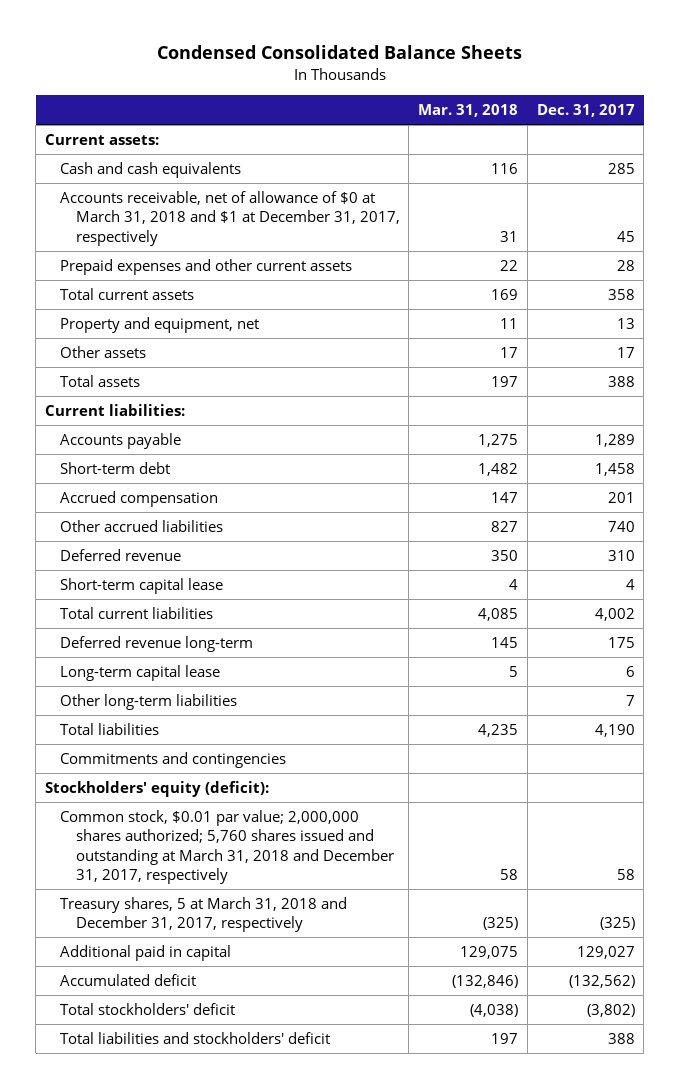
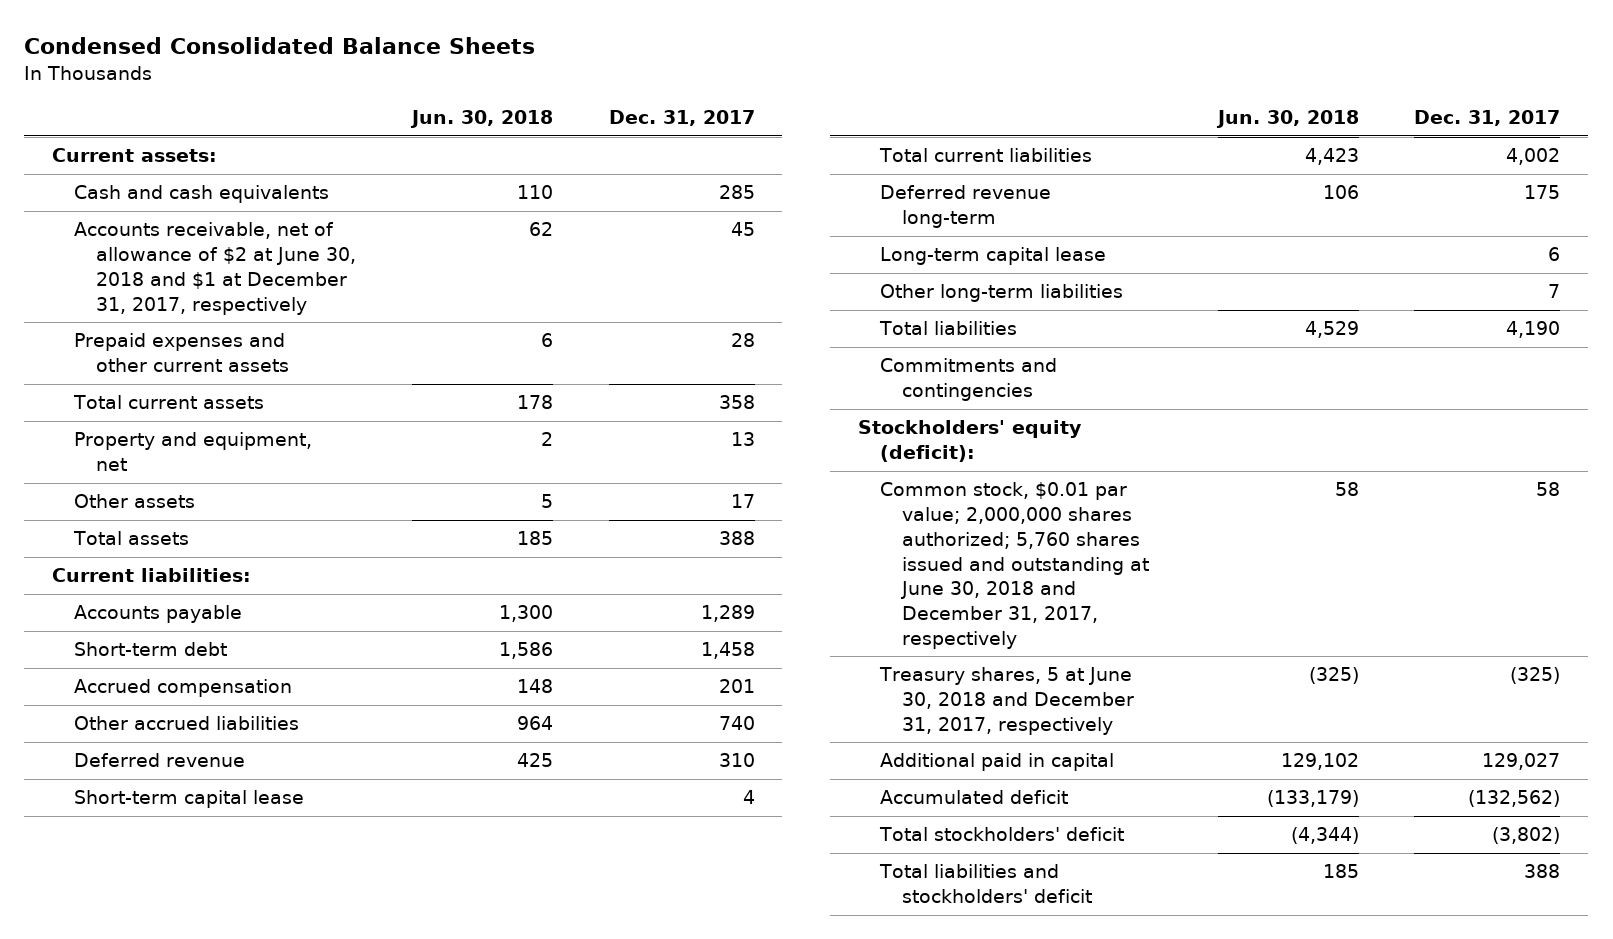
- | Mar. 31, 2018 | Dec. 31, 2017
+ | Jun. 30, 2018 | Dec. 31, 2017
- Accounts receivable, net of allowance of $0 at March 31, 2018 and $1 at December 31, 2017, respectively | 31 | 45
+ Accounts receivable, net of allowance of $2 at June 30, 2018 and $1 at December 31, 2017, respectively | 62 | 45
- Common stock, $0.01 par value; 2,000,000 shares authorized; 5,760 shares issued and outstanding at March 31, 2018 and December 31, 2017, respectively | 58 | 58
- Treasury shares, 5 at March 31, 2018 and December 31, 2017, respectively | (325) | (325)
+ Common stock, $0.01 par value; 2,000,000 shares authorized; 5,760 shares issued and outstanding at June 30, 2018 and December 31, 2017, respectively | 58 | 58
+ Treasury shares, 5 at June 30, 2018 and December 31, 2017, respectively | (325) | (325)

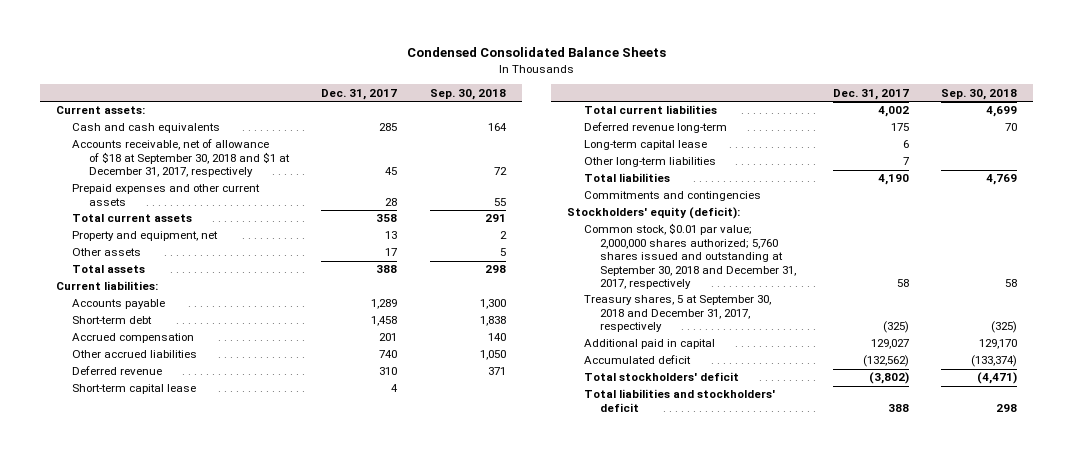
- | Jun. 30, 2018 | Dec. 31, 2017
+ | Dec. 31, 2017 | Sep. 30, 2018
- Accounts receivable, net of allowance of $2 at June 30, 2018 and $1 at December 31, 2017, respectively | 62 | 45
+ Accounts receivable, net of allowance of $18 at September 30, 2018 and $1 at December 31, 2017, respectively | 45 | 72
- Common stock, $0.01 par value; 2,000,000 shares authorized; 5,760 shares issued and outstanding at June 30, 2018 and December 31, 2017, respectively | 58 | 58
- Treasury shares, 5 at June 30, 2018 and December 31, 2017, respectively | (325) | (325)
+ Common stock, $0.01 par value; 2,000,000 shares authorized; 5,760 shares issued and outstanding at September 30, 2018 and December 31, 2017, respectively | 58 | 58
+ Treasury shares, 5 at September 30, 2018 and December 31, 2017, respectively | (325) | (325)

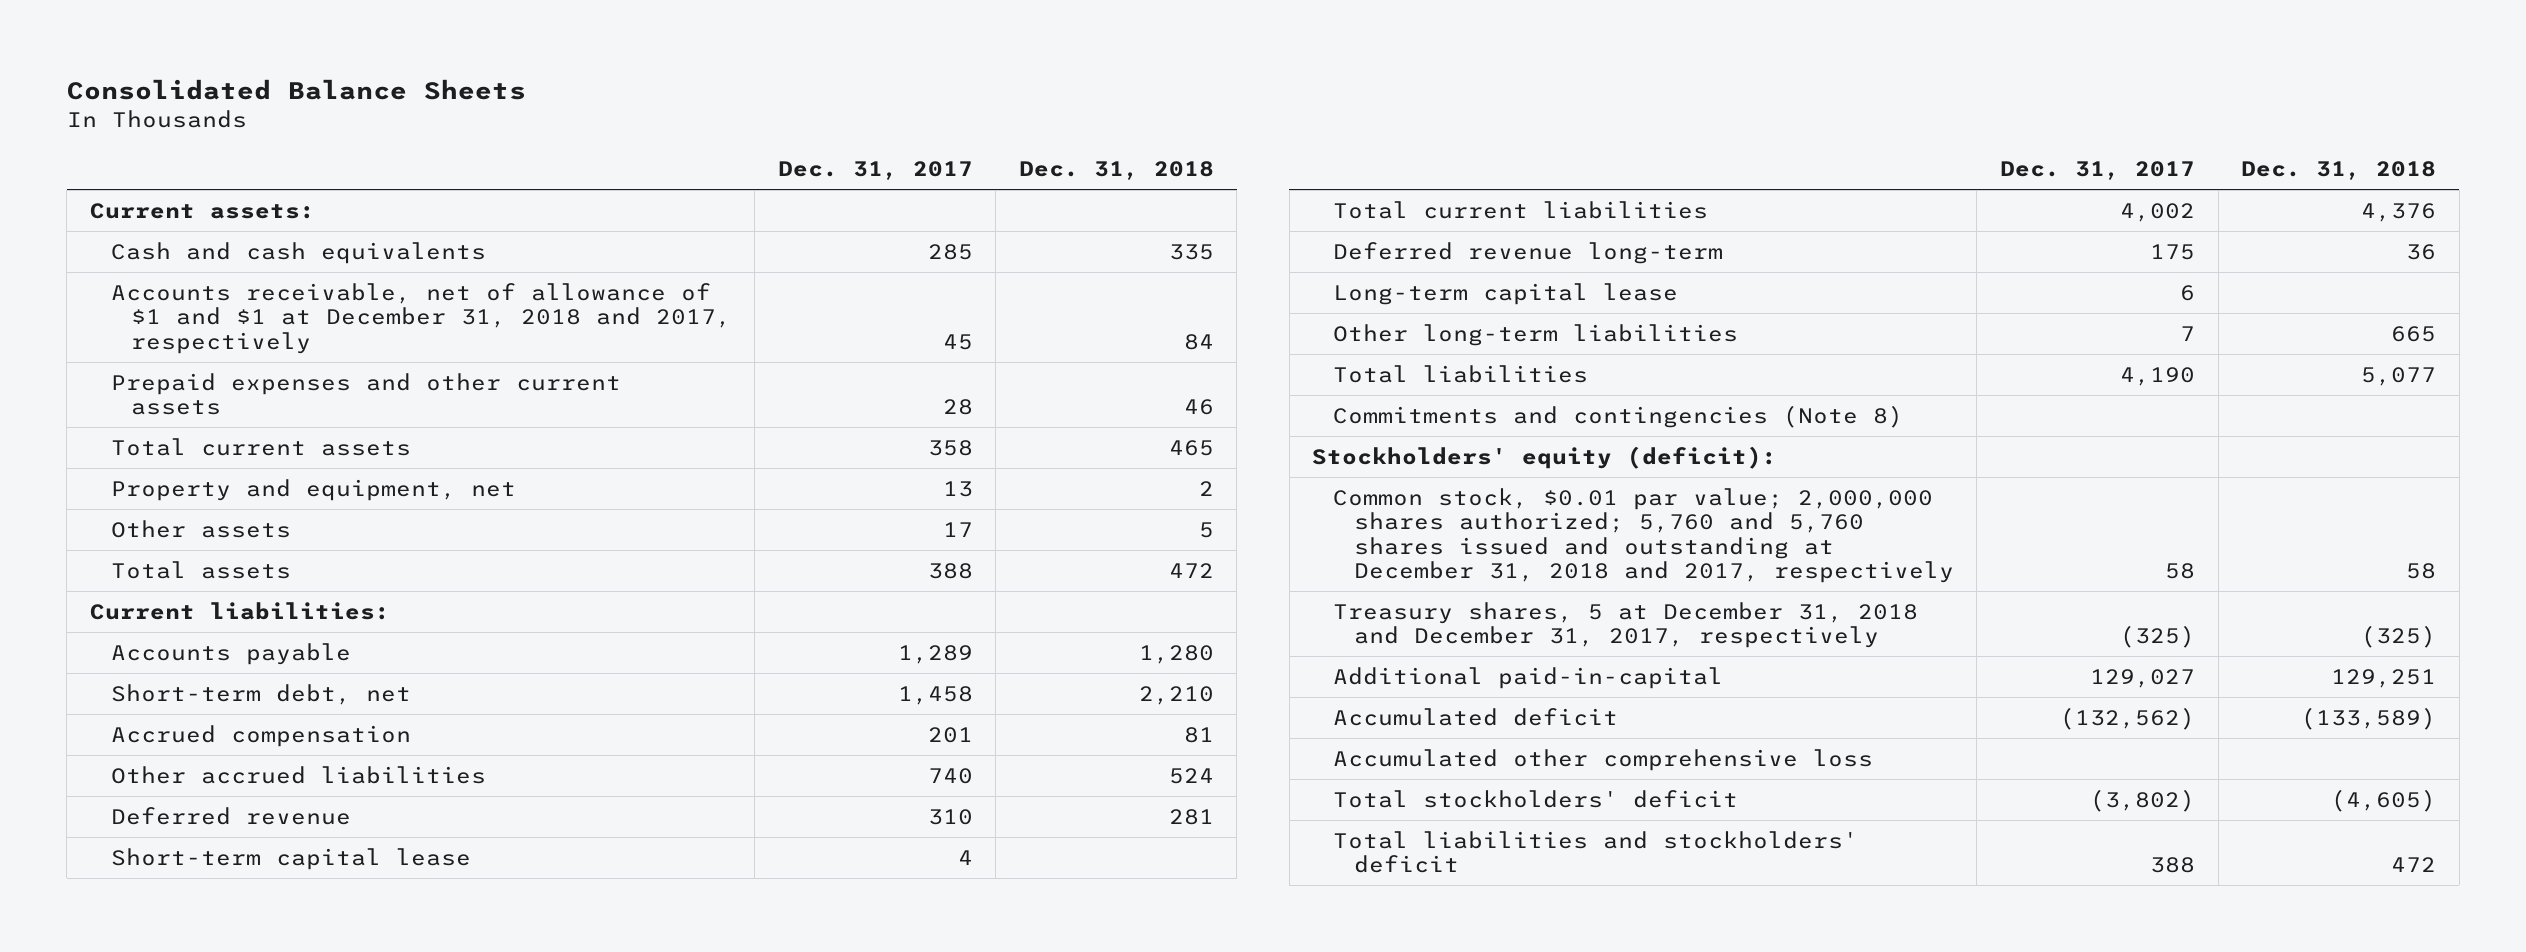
- Condensed Consolidated Balance Sheets
+ Consolidated Balance Sheets
- | Dec. 31, 2017 | Sep. 30, 2018
+ | Dec. 31, 2017 | Dec. 31, 2018
- Accounts receivable, net of allowance of $18 at September 30, 2018 and $1 at December 31, 2017, respectively | 45 | 72
+ Accounts receivable, net of allowance of $1 and $1 at December 31, 2018 and 2017, respectively | 45 | 84
- Short-term debt | 1,458 | 1,838
+ Short-term debt, net | 1,458 | 2,210
- Commitments and contingencies
+ Commitments and contingencies (Note 8)
- Common stock, $0.01 par value; 2,000,000 shares authorized; 5,760 shares issued and outstanding at September 30, 2018 and December 31, 2017, respectively | 58 | 58
- Treasury shares, 5 at September 30, 2018 and December 31, 2017, respectively | (325) | (325)
- Additional paid in capital | 129,027 | 129,170
+ Common stock, $0.01 par value; 2,000,000 shares authorized; 5,760 and 5,760 shares issued and outstanding at December 31, 2018 and 2017, respectively | 58 | 58
+ Treasury shares, 5 at December 31, 2018 and December 31, 2017, respectively | (325) | (325)
+ Additional paid-in-capital | 129,027 | 129,251
+ Accumulated other comprehensive loss

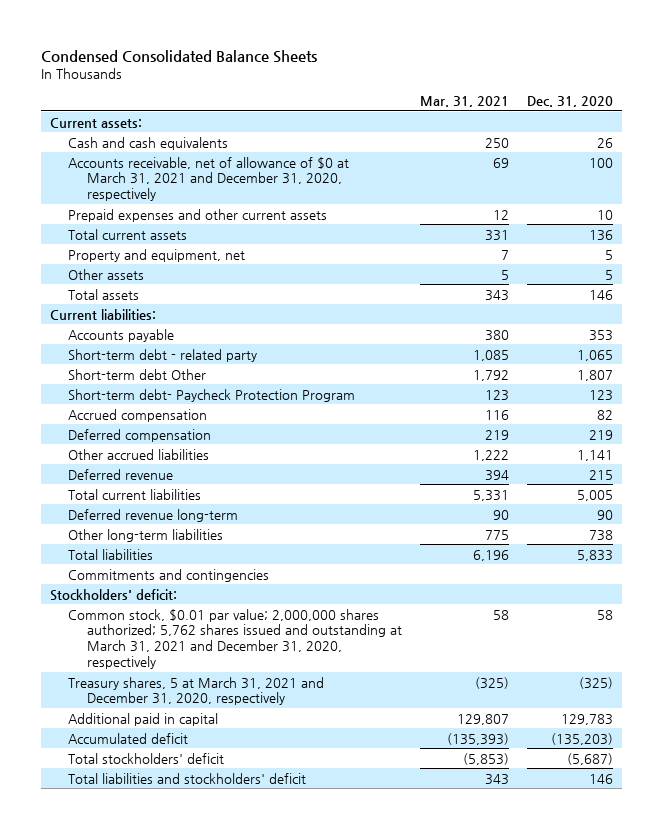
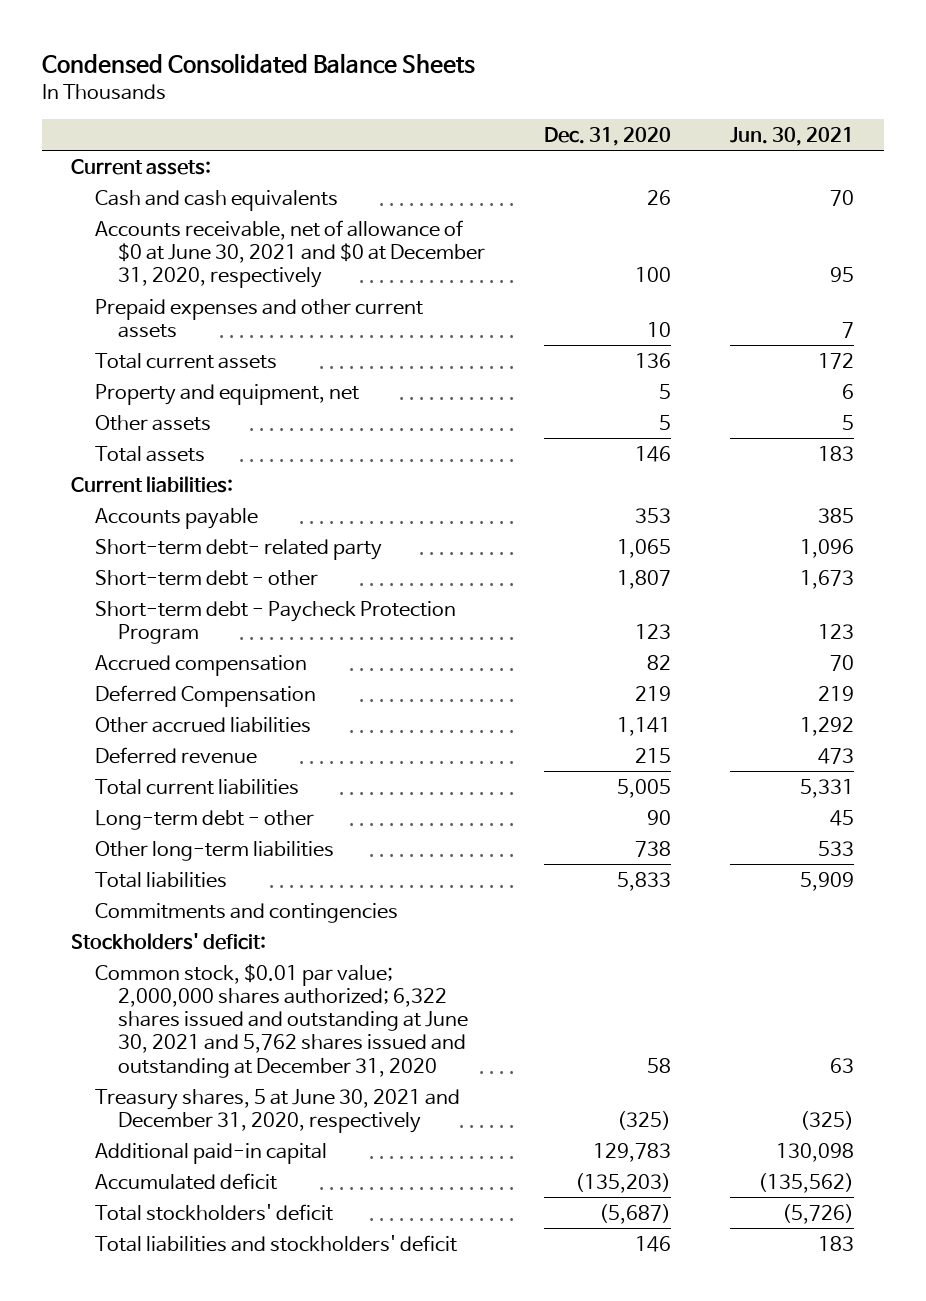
- | Mar. 31, 2021 | Dec. 31, 2020
+ | Dec. 31, 2020 | Jun. 30, 2021
- Accounts receivable, net of allowance of $0 at March 31, 2021 and December 31, 2020, respectively | 69 | 100
+ Accounts receivable, net of allowance of $0 at June 30, 2021 and $0 at December 31, 2020, respectively | 100 | 95
- Short-term debt - related party | 1,085 | 1,065
- Short-term debt Other | 1,792 | 1,807
- Short-term debt- Paycheck Protection Program | 123 | 123
+ Short-term debt- related party | 1,065 | 1,096
+ Short-term debt - other | 1,807 | 1,673
+ Short-term debt - Paycheck Protection Program | 123 | 123
- Deferred compensation | 219 | 219
+ Deferred Compensation | 219 | 219
- Deferred revenue long-term | 90 | 90
+ Long-term debt - other | 90 | 45
- Common stock, $0.01 par value; 2,000,000 shares authorized; 5,762 shares issued and outstanding at March 31, 2021 and December 31, 2020, respectively | 58 | 58
- Treasury shares, 5 at March 31, 2021 and December 31, 2020, respectively | (325) | (325)
- Additional paid in capital | 129,807 | 129,783
+ Common stock, $0.01 par value; 2,000,000 shares authorized; 6,322 shares issued and outstanding at June 30, 2021 and 5,762 shares issued and outstanding at December 31, 2020 | 58 | 63
+ Treasury shares, 5 at June 30, 2021 and December 31, 2020, respectively | (325) | (325)
+ Additional paid-in capital | 129,783 | 130,098

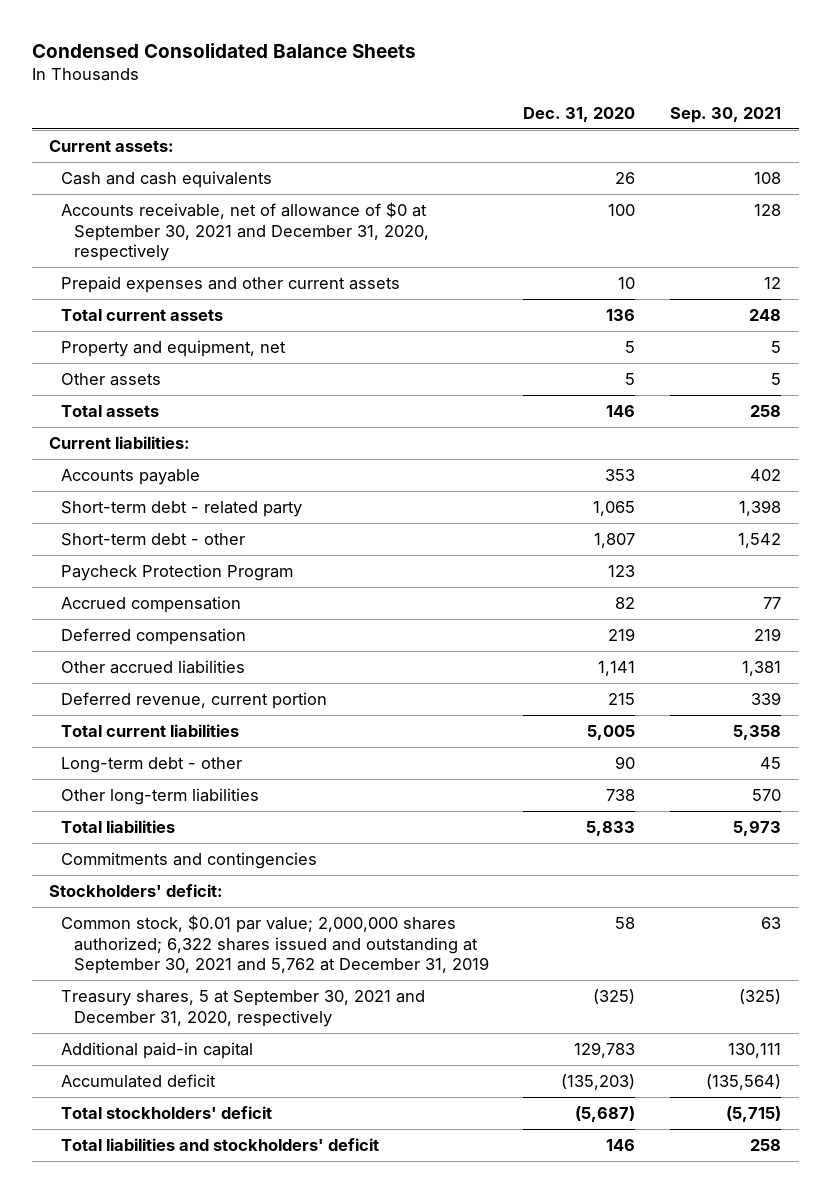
- | Dec. 31, 2020 | Jun. 30, 2021
+ | Dec. 31, 2020 | Sep. 30, 2021
- Accounts receivable, net of allowance of $0 at June 30, 2021 and $0 at December 31, 2020, respectively | 100 | 95
+ Accounts receivable, net of allowance of $0 at September 30, 2021 and December 31, 2020, respectively | 100 | 128
- Short-term debt- related party | 1,065 | 1,096
+ Short-term debt - related party | 1,065 | 1,398
- Short-term debt - Paycheck Protection Program | 123 | 123
+ Paycheck Protection Program | 123 |
- Deferred Compensation | 219 | 219
+ Deferred compensation | 219 | 219
- Deferred revenue | 215 | 473
+ Deferred revenue, current portion | 215 | 339
- Common stock, $0.01 par value; 2,000,000 shares authorized; 6,322 shares issued and outstanding at June 30, 2021 and 5,762 shares issued and outstanding at December 31, 2020 | 58 | 63
- Treasury shares, 5 at June 30, 2021 and December 31, 2020, respectively | (325) | (325)
+ Common stock, $0.01 par value; 2,000,000 shares authorized; 6,322 shares issued and outstanding at September 30, 2021 and 5,762 at December 31, 2019 | 58 | 63
+ Treasury shares, 5 at September 30, 2021 and December 31, 2020, respectively | (325) | (325)

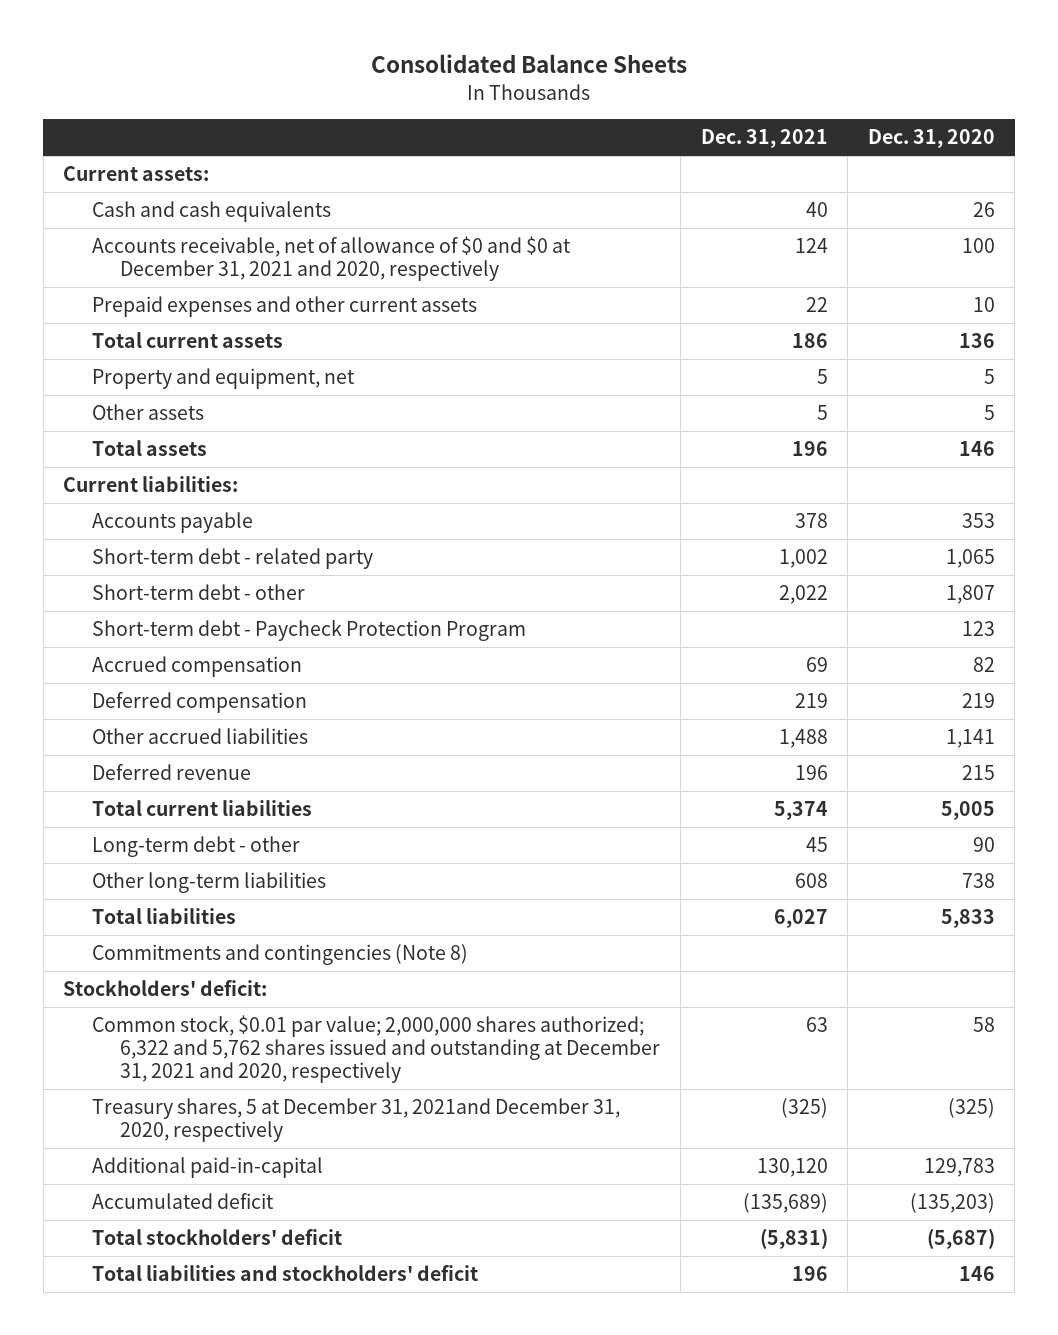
- Condensed Consolidated Balance Sheets
+ Consolidated Balance Sheets
- | Dec. 31, 2020 | Sep. 30, 2021
+ | Dec. 31, 2021 | Dec. 31, 2020
- Accounts receivable, net of allowance of $0 at September 30, 2021 and December 31, 2020, respectively | 100 | 128
+ Accounts receivable, net of allowance of $0 and $0 at December 31, 2021 and 2020, respectively | 124 | 100
- Paycheck Protection Program | 123 |
+ Short-term debt - Paycheck Protection Program | | 123
- Deferred revenue, current portion | 215 | 339
+ Deferred revenue | 196 | 215
- Commitments and contingencies
+ Commitments and contingencies (Note 8)
- Common stock, $0.01 par value; 2,000,000 shares authorized; 6,322 shares issued and outstanding at September 30, 2021 and 5,762 at December 31, 2019 | 58 | 63
- Treasury shares, 5 at September 30, 2021 and December 31, 2020, respectively | (325) | (325)
- Additional paid-in capital | 129,783 | 130,111
+ Common stock, $0.01 par value; 2,000,000 shares authorized; 6,322 and 5,762 shares issued and outstanding at December 31, 2021 and 2020, respectively | 63 | 58
+ Treasury shares, 5 at December 31, 2021and December 31, 2020, respectively | (325) | (325)
+ Additional paid-in-capital | 130,120 | 129,783

